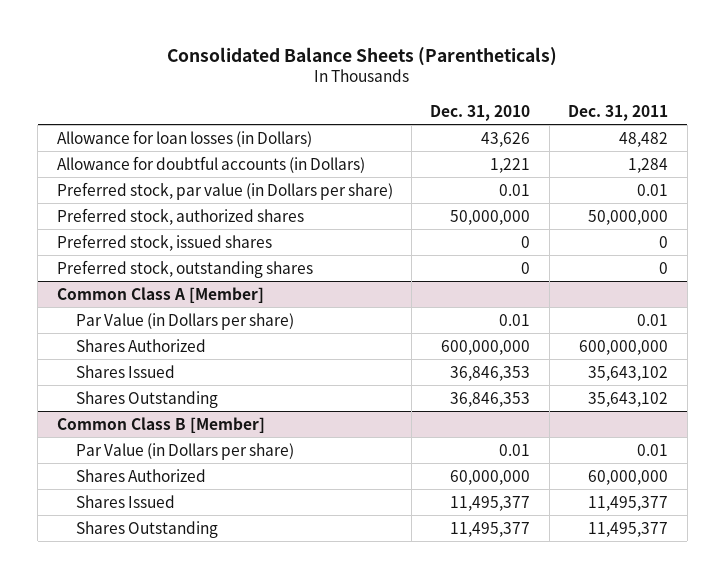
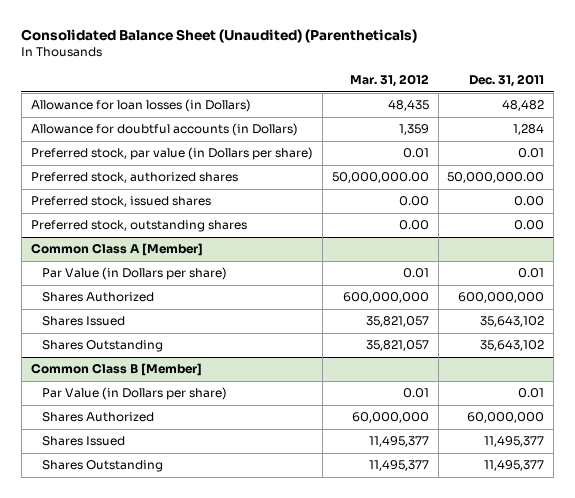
- Consolidated Balance Sheets (Parentheticals)
+ Consolidated Balance Sheet (Unaudited) (Parentheticals)
- | Dec. 31, 2010 | Dec. 31, 2011
+ | Mar. 31, 2012 | Dec. 31, 2011
- Preferred stock, authorized shares | 50,000,000 | 50,000,000
- Preferred stock, issued shares | 0 | 0
- Preferred stock, outstanding shares | 0 | 0
+ Preferred stock, authorized shares | 50,000,000.00 | 50,000,000.00
+ Preferred stock, issued shares | 0.00 | 0.00
+ Preferred stock, outstanding shares | 0.00 | 0.00

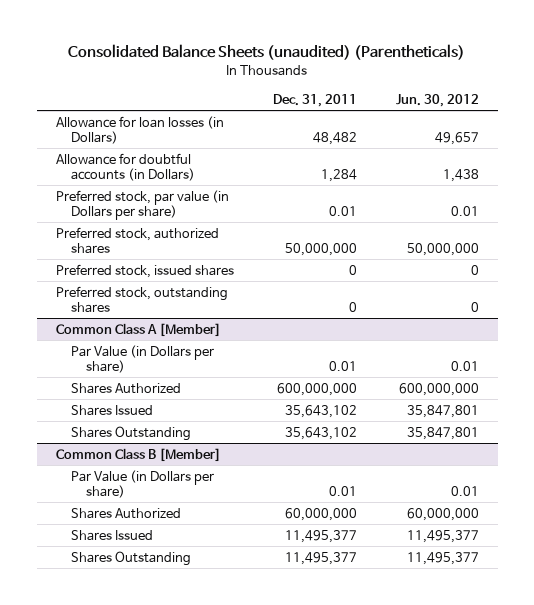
- Consolidated Balance Sheet (Unaudited) (Parentheticals)
+ Consolidated Balance Sheets (unaudited) (Parentheticals)
- | Mar. 31, 2012 | Dec. 31, 2011
+ | Dec. 31, 2011 | Jun. 30, 2012
- Preferred stock, authorized shares | 50,000,000.00 | 50,000,000.00
- Preferred stock, issued shares | 0.00 | 0.00
- Preferred stock, outstanding shares | 0.00 | 0.00
+ Preferred stock, authorized shares | 50,000,000 | 50,000,000
+ Preferred stock, issued shares | 0 | 0
+ Preferred stock, outstanding shares | 0 | 0

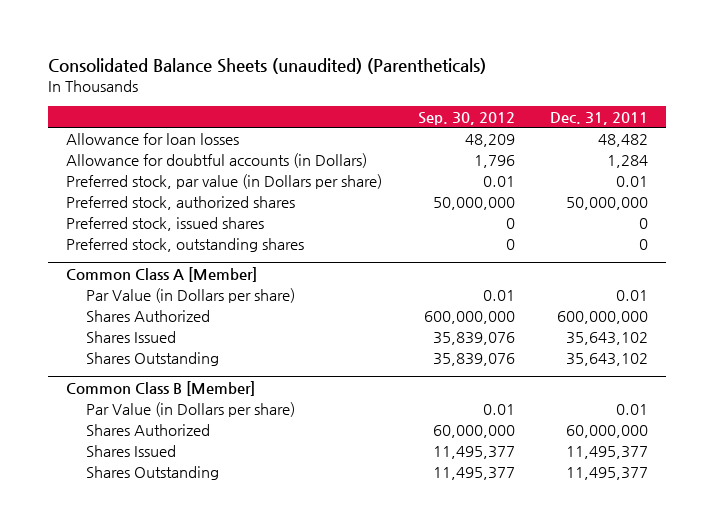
- | Dec. 31, 2011 | Jun. 30, 2012
+ | Sep. 30, 2012 | Dec. 31, 2011
- Allowance for loan losses (in Dollars) | 48,482 | 49,657
+ Allowance for loan losses | 48,209 | 48,482

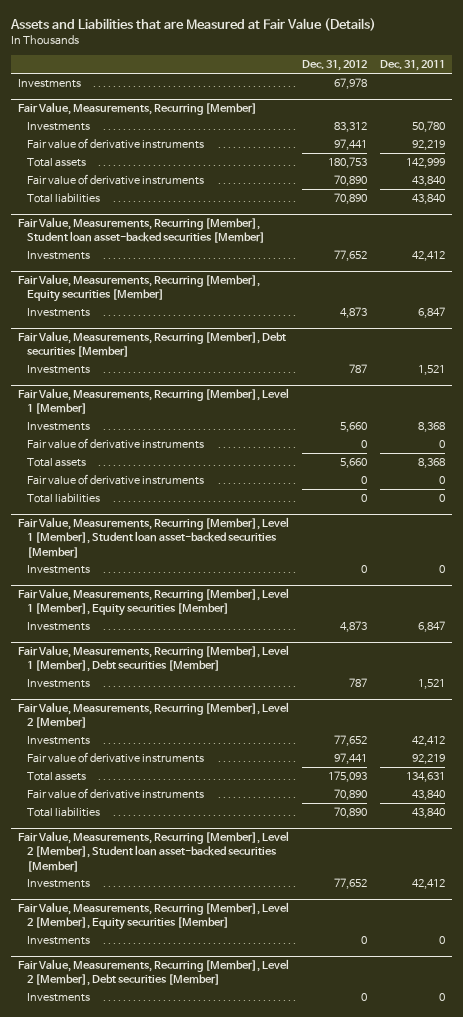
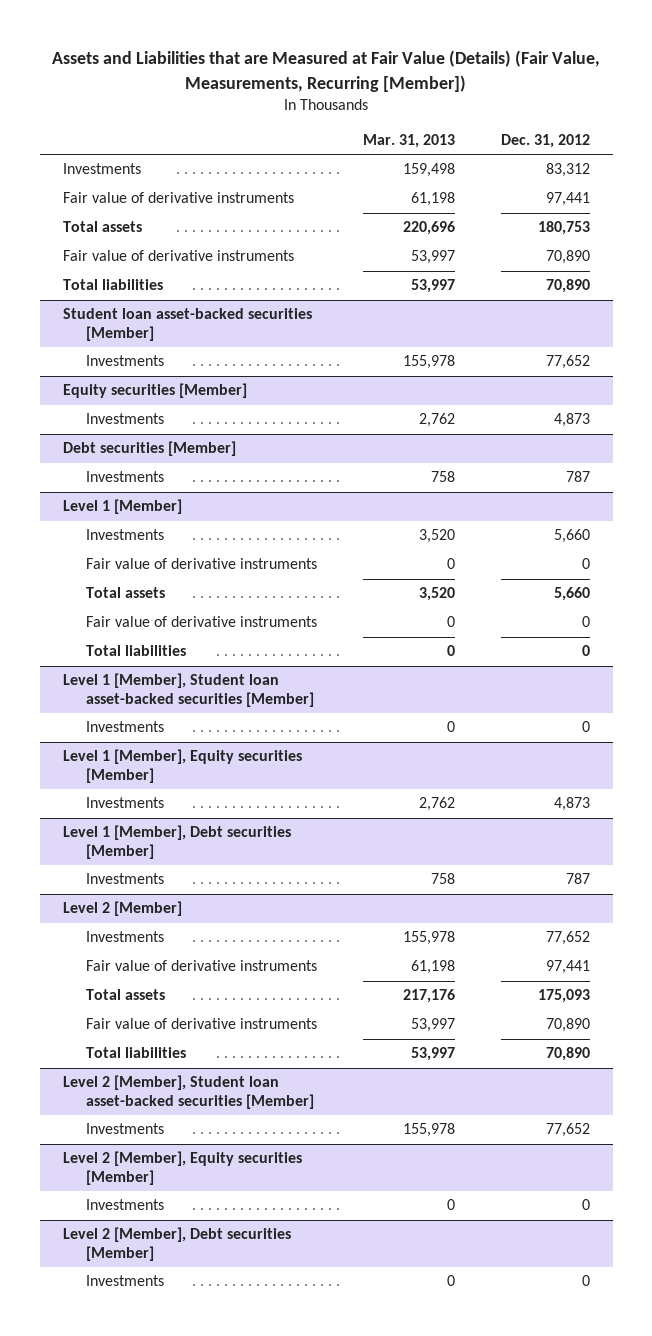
- Assets and Liabilities that are Measured at Fair Value (Details)
+ Assets and Liabilities that are Measured at Fair Value (Details) (Fair Value, Measurements, Recurring [Member])
- | Dec. 31, 2012 | Dec. 31, 2011
+ | Mar. 31, 2013 | Dec. 31, 2012
- Investments | 67,978 |
- Fair Value, Measurements, Recurring [Member]
- Fair Value, Measurements, Recurring [Member], Student loan asset-backed securities [Member]
+ Student loan asset-backed securities [Member]
- Fair Value, Measurements, Recurring [Member], Equity securities [Member]
+ Equity securities [Member]
- Fair Value, Measurements, Recurring [Member], Debt securities [Member]
+ Debt securities [Member]
- Fair Value, Measurements, Recurring [Member], Level 1 [Member]
+ Level 1 [Member]
- Fair Value, Measurements, Recurring [Member], Level 1 [Member], Student loan asset-backed securities [Member]
+ Level 1 [Member], Student loan asset-backed securities [Member]
- Fair Value, Measurements, Recurring [Member], Level 1 [Member], Equity securities [Member]
+ Level 1 [Member], Equity securities [Member]
- Fair Value, Measurements, Recurring [Member], Level 1 [Member], Debt securities [Member]
+ Level 1 [Member], Debt securities [Member]
- Fair Value, Measurements, Recurring [Member], Level 2 [Member]
+ Level 2 [Member]
- Fair Value, Measurements, Recurring [Member], Level 2 [Member], Student loan asset-backed securities [Member]
+ Level 2 [Member], Student loan asset-backed securities [Member]
- Fair Value, Measurements, Recurring [Member], Level 2 [Member], Equity securities [Member]
+ Level 2 [Member], Equity securities [Member]
- Fair Value, Measurements, Recurring [Member], Level 2 [Member], Debt securities [Member]
+ Level 2 [Member], Debt securities [Member]

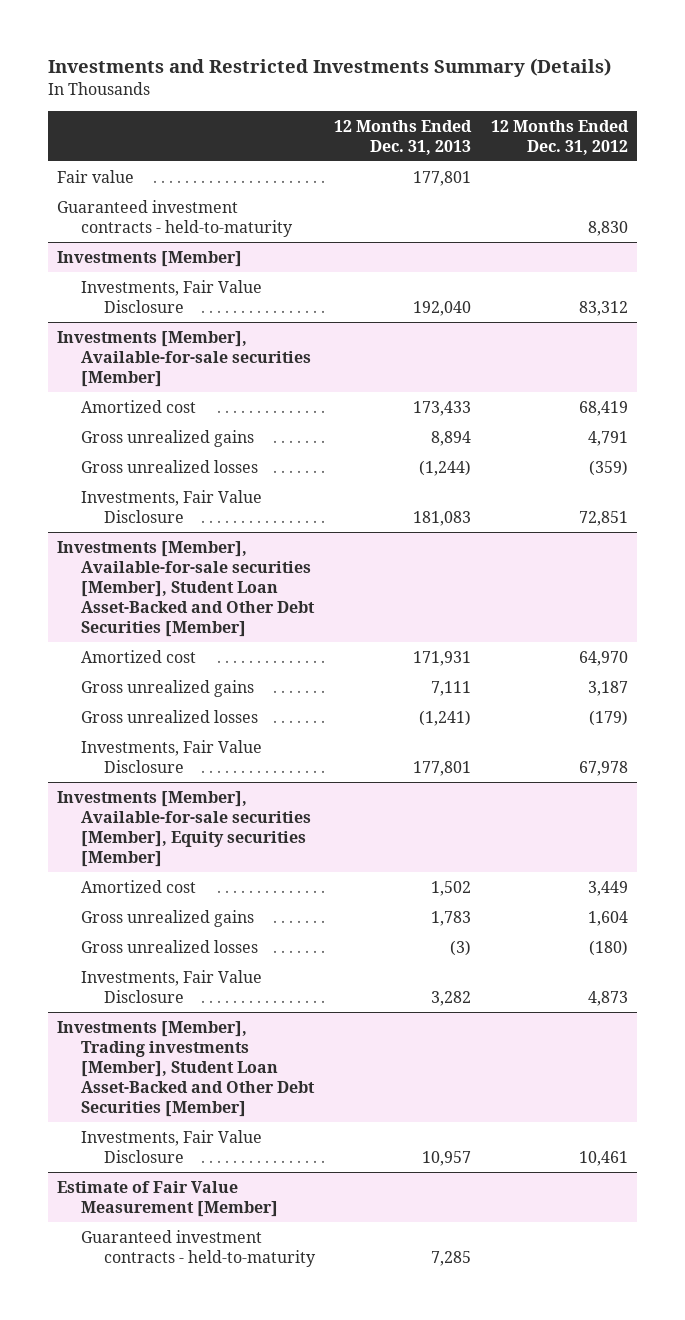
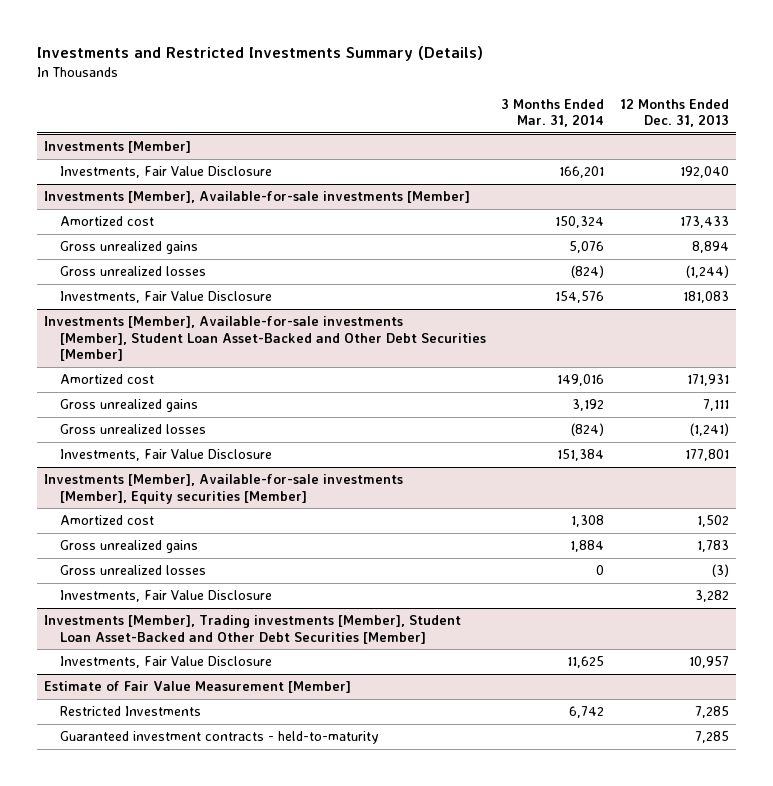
- | 12 Months Ended Dec. 31, 2013 | 12 Months Ended Dec. 31, 2012
+ | 3 Months Ended Mar. 31, 2014 | 12 Months Ended Dec. 31, 2013
- Fair value | 177,801 |
- Guaranteed investment contracts - held-to-maturity | | 8,830
- Investments [Member], Available-for-sale securities [Member]
+ Investments [Member], Available-for-sale investments [Member]
- Investments [Member], Available-for-sale securities [Member], Student Loan Asset-Backed and Other Debt Securities [Member]
+ Investments [Member], Available-for-sale investments [Member], Student Loan Asset-Backed and Other Debt Securities [Member]
- Investments [Member], Available-for-sale securities [Member], Equity securities [Member]
+ Investments [Member], Available-for-sale investments [Member], Equity securities [Member]
@ Estimate of Fair Value Measurement [Member]
+ Restricted Investments | 6,742 | 7,285

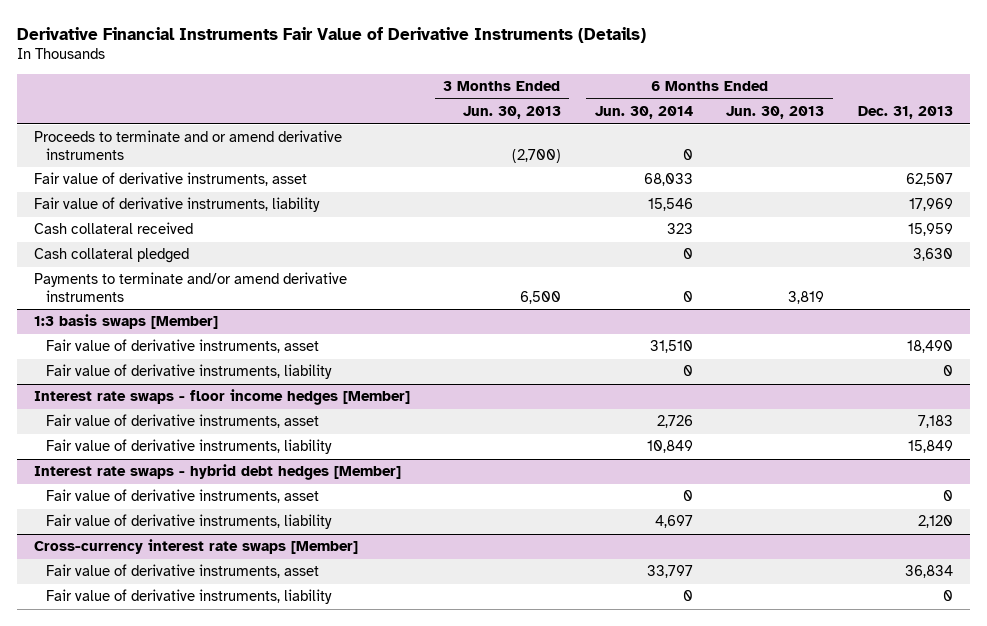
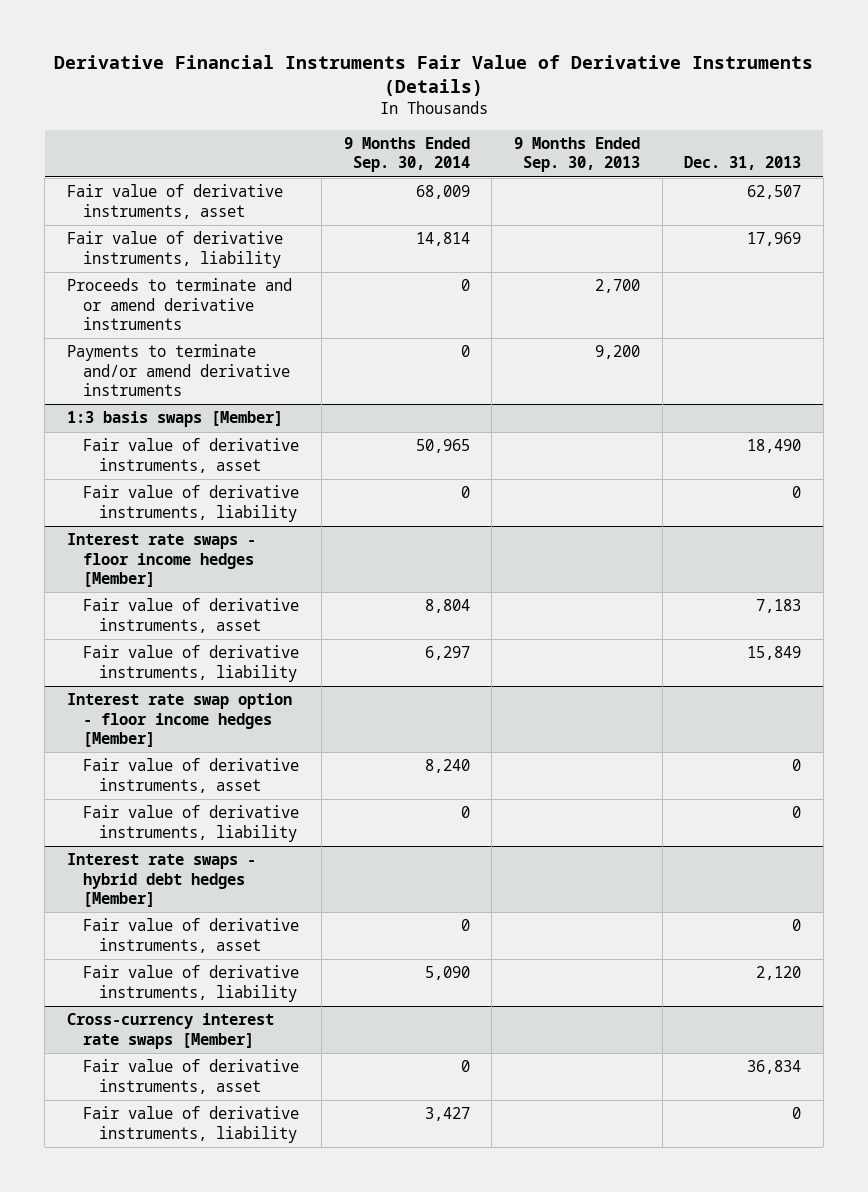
- | 3 Months Ended Jun. 30, 2013 | 6 Months Ended Jun. 30, 2014 | 6 Months Ended Jun. 30, 2013 | Dec. 31, 2013
+ | 9 Months Ended Sep. 30, 2014 | 9 Months Ended Sep. 30, 2013 | Dec. 31, 2013
- Cash collateral received | | 323 | | 15,959
- Cash collateral pledged | | 0 | | 3,630
moved down: Proceeds to terminate and or amend derivative instruments | 0 | 2,700 |
+ Interest rate swap option - floor income hedges [Member]
+ Fair value of derivative instruments, asset | 8,240 | | 0
+ Fair value of derivative instruments, liability | 0 | | 0

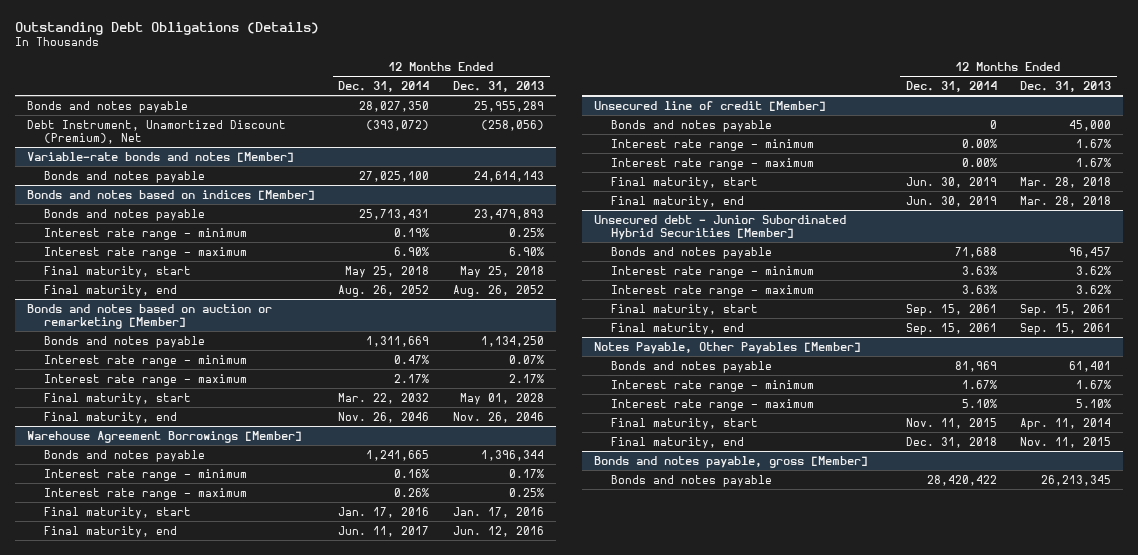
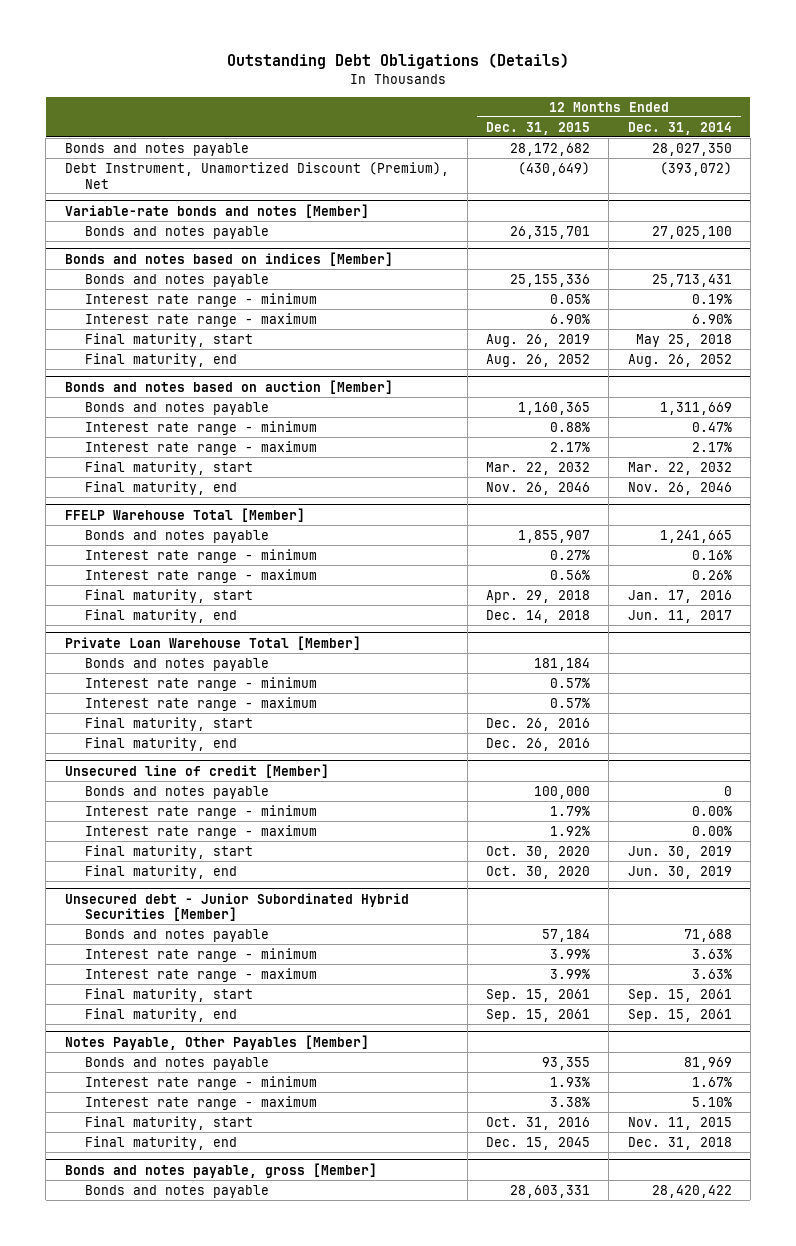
- | 12 Months Ended Dec. 31, 2014 | 12 Months Ended Dec. 31, 2013
+ | 12 Months Ended Dec. 31, 2015 | 12 Months Ended Dec. 31, 2014
- Bonds and notes based on auction or remarketing [Member]
+ Bonds and notes based on auction [Member]
- Warehouse Agreement Borrowings [Member]
+ FFELP Warehouse Total [Member]
+ Private Loan Warehouse Total [Member]
+ Bonds and notes payable | 181,184 |
+ Interest rate range - minimum | 0.57% |
+ Interest rate range - maximum | 0.57% |
+ Final maturity, start | Dec. 26, 2016 |
+ Final maturity, end | Dec. 26, 2016 |

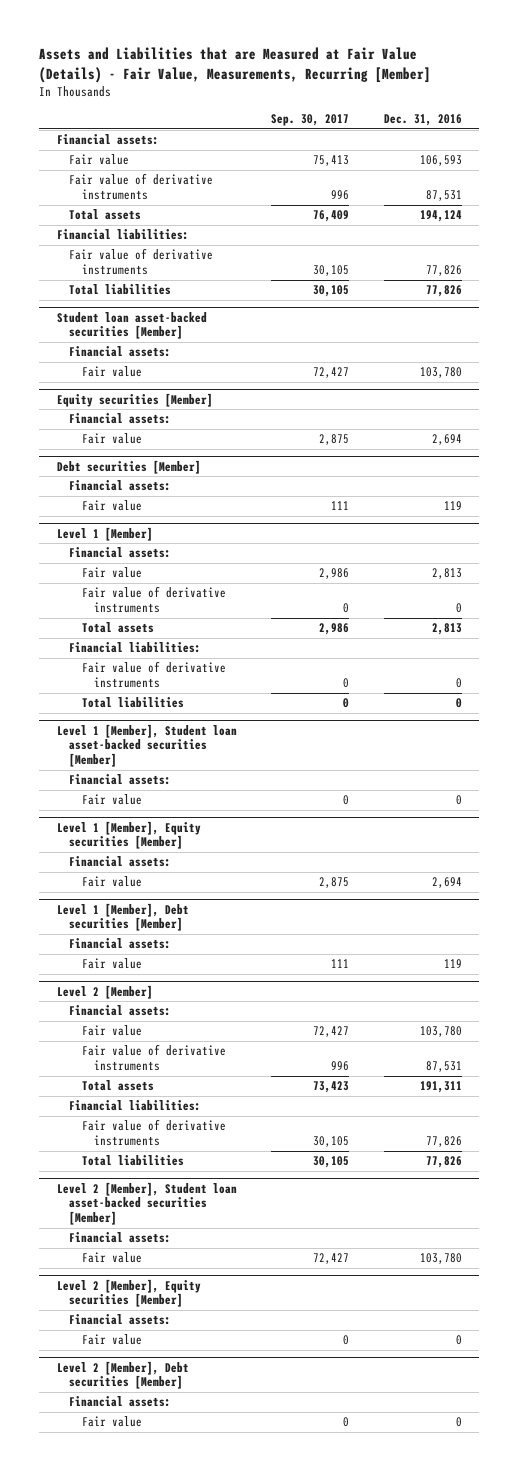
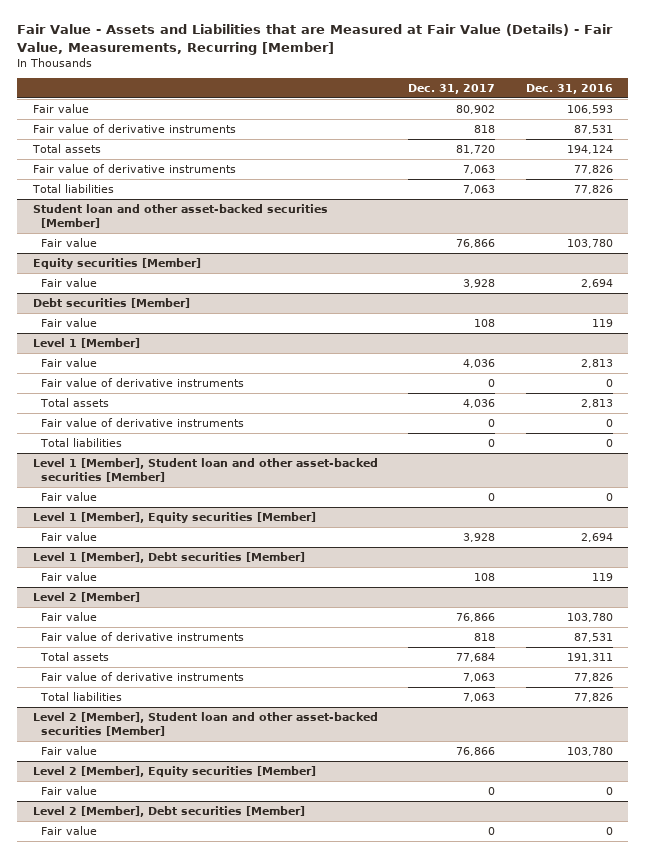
- Assets and Liabilities that are Measured at Fair Value (Details) - Fair Value, Measurements, Recurring [Member]
+ Fair Value - Assets and Liabilities that are Measured at Fair Value (Details) - Fair Value, Measurements, Recurring [Member]
- | Sep. 30, 2017 | Dec. 31, 2016
+ | Dec. 31, 2017 | Dec. 31, 2016
- Financial assets:
- Financial liabilities:
- Student loan asset-backed securities [Member]
- Financial assets:
+ Student loan and other asset-backed securities [Member]
@ Equity securities [Member]
- Financial assets:
@ Debt securities [Member]
- Financial assets:
@ Level 1 [Member]
- Financial assets:
- Financial liabilities:
- Level 1 [Member], Student loan asset-backed securities [Member]
- Financial assets:
+ Level 1 [Member], Student loan and other asset-backed securities [Member]
@ Level 1 [Member], Equity securities [Member]
- Financial assets:
@ Level 1 [Member], Debt securities [Member]
- Financial assets:
@ Level 2 [Member]
- Financial assets:
- Financial liabilities:
- Level 2 [Member], Student loan asset-backed securities [Member]
- Financial assets:
+ Level 2 [Member], Student loan and other asset-backed securities [Member]
@ Level 2 [Member], Equity securities [Member]
- Financial assets:
@ Level 2 [Member], Debt securities [Member]
- Financial assets:

